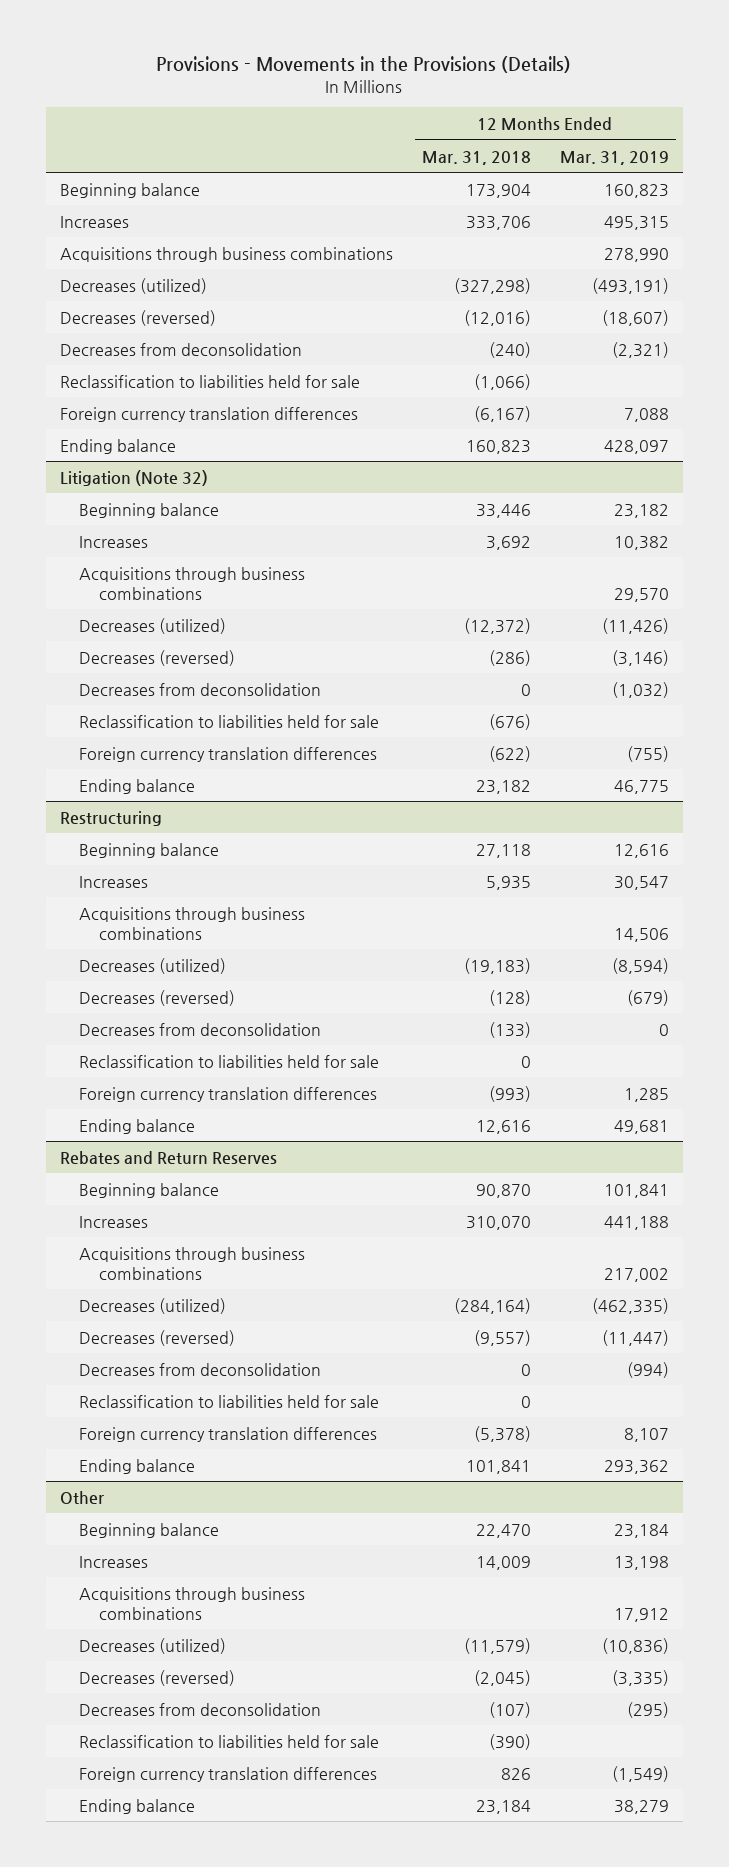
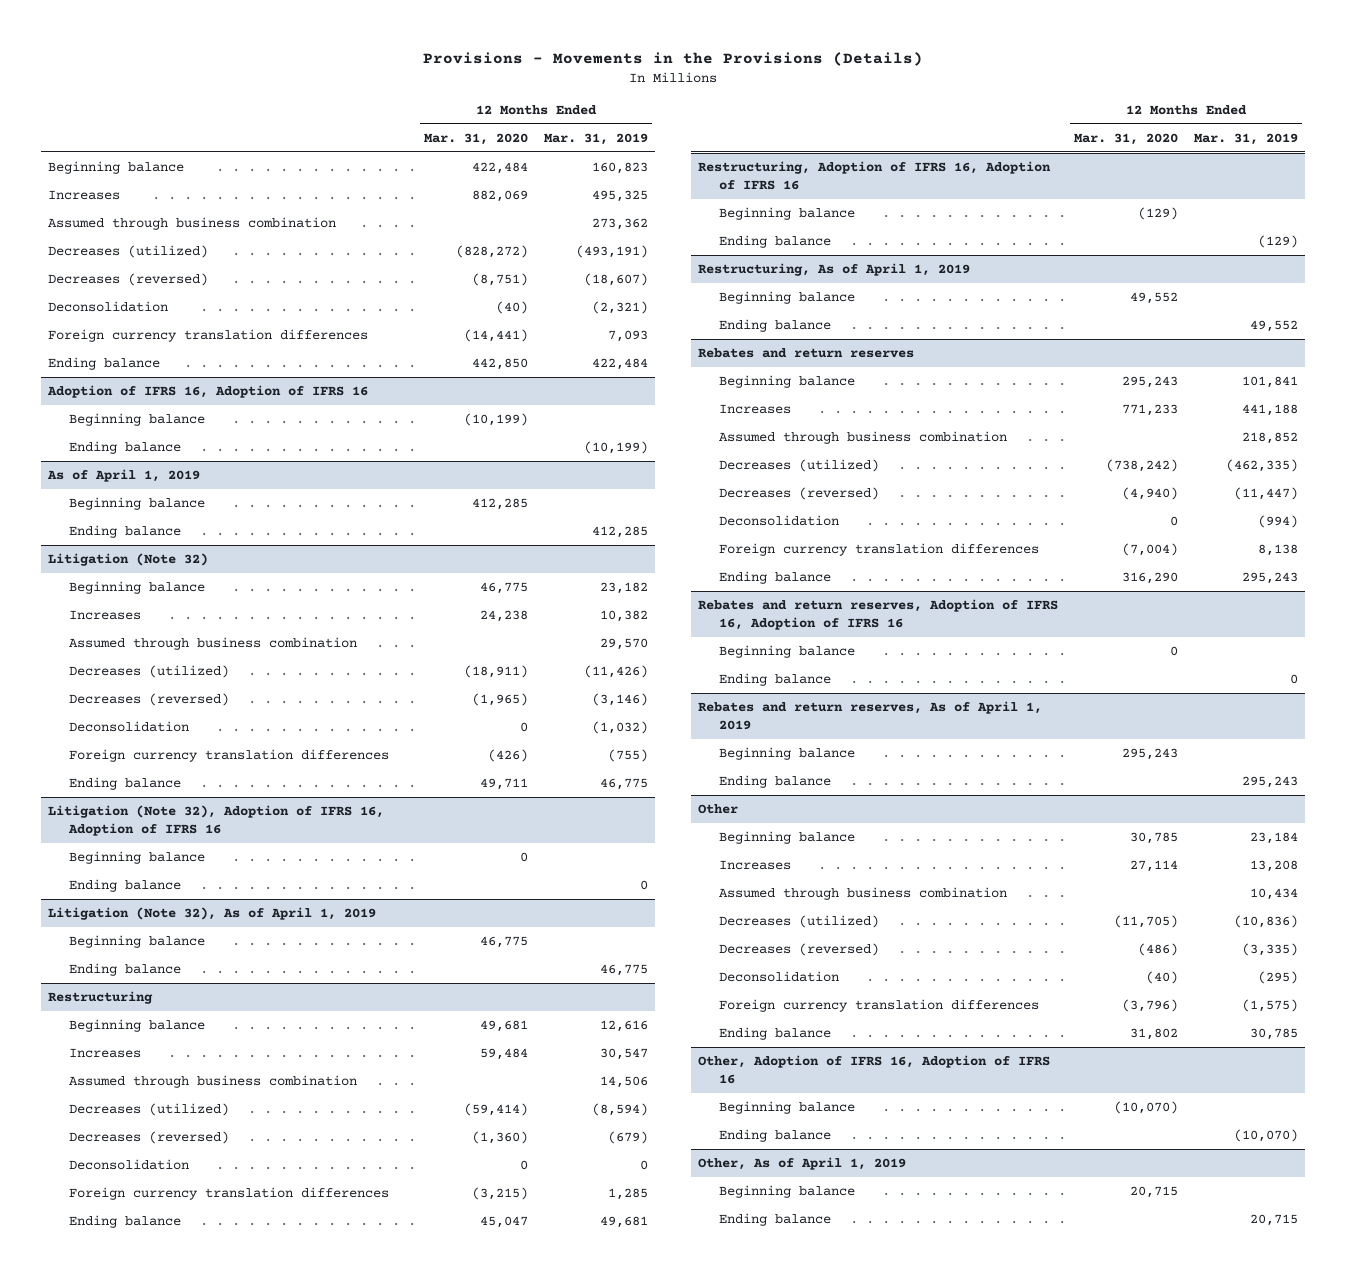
- | 12 Months Ended Mar. 31, 2018 | 12 Months Ended Mar. 31, 2019
+ | 12 Months Ended Mar. 31, 2020 | 12 Months Ended Mar. 31, 2019
- Increases | 333,706 | 495,315
- Acquisitions through business combinations | | 278,990
+ Increases | 882,069 | 495,325
+ Assumed through business combination | | 273,362
- Decreases from deconsolidation | (240) | (2,321)
- Reclassification to liabilities held for sale | (1,066) |
- Foreign currency translation differences | (6,167) | 7,088
- Ending balance | 160,823 | 428,097
+ Deconsolidation | (40) | (2,321)
+ Foreign currency translation differences | (14,441) | 7,093
+ Ending balance | 442,850 | 422,484
+ Adoption of IFRS 16, Adoption of IFRS 16
+ Beginning balance | (10,199) |
+ Ending balance | | (10,199)
+ As of April 1, 2019
+ Beginning balance | 412,285 |
+ Ending balance | | 412,285
@ Litigation (Note 32)
- Acquisitions through business combinations | | 29,570
+ Assumed through business combination | | 29,570
- Decreases from deconsolidation | 0 | (1,032)
- Reclassification to liabilities held for sale | (676) |
+ Deconsolidation | 0 | (1,032)
+ Litigation (Note 32), Adoption of IFRS 16, Adoption of IFRS 16
+ Beginning balance | 0 |
+ Ending balance | | 0
+ Litigation (Note 32), As of April 1, 2019
+ Beginning balance | 46,775 |
+ Ending balance | | 46,775
@ Restructuring
- Acquisitions through business combinations | | 14,506
+ Assumed through business combination | | 14,506
- Decreases from deconsolidation | (133) | 0
- Reclassification to liabilities held for sale | 0 |
+ Deconsolidation | 0 | 0
- Rebates and Return Reserves
+ Restructuring, Adoption of IFRS 16, Adoption of IFRS 16
+ Beginning balance | (129) |
+ Ending balance | | (129)
+ Restructuring, As of April 1, 2019
+ Beginning balance | 49,552 |
+ Ending balance | | 49,552
+ Rebates and return reserves
- Acquisitions through business combinations | | 217,002
+ Assumed through business combination | | 218,852
- Decreases from deconsolidation | 0 | (994)
- Reclassification to liabilities held for sale | 0 |
- Foreign currency translation differences | (5,378) | 8,107
- Ending balance | 101,841 | 293,362
+ Deconsolidation | 0 | (994)
+ Foreign currency translation differences | (7,004) | 8,138
+ Ending balance | 316,290 | 295,243
+ Rebates and return reserves, Adoption of IFRS 16, Adoption of IFRS 16
+ Beginning balance | 0 |
+ Ending balance | | 0
+ Rebates and return reserves, As of April 1, 2019
+ Beginning balance | 295,243 |
+ Ending balance | | 295,243
@ Other
- Increases | 14,009 | 13,198
- Acquisitions through business combinations | | 17,912
+ Increases | 27,114 | 13,208
+ Assumed through business combination | | 10,434
- Decreases from deconsolidation | (107) | (295)
- Reclassification to liabilities held for sale | (390) |
- Foreign currency translation differences | 826 | (1,549)
- Ending balance | 23,184 | 38,279
+ Deconsolidation | (40) | (295)
+ Foreign currency translation differences | (3,796) | (1,575)
+ Ending balance | 31,802 | 30,785
+ Other, Adoption of IFRS 16, Adoption of IFRS 16
+ Beginning balance | (10,070) |
+ Ending balance | | (10,070)
+ Other, As of April 1, 2019
+ Beginning balance | 20,715 |
+ Ending balance | | 20,715

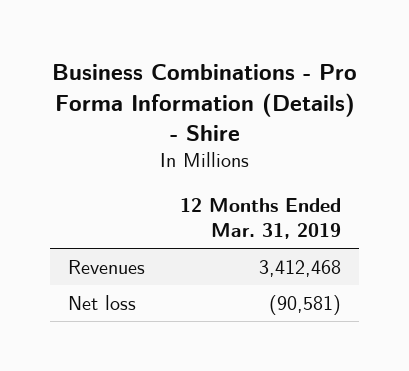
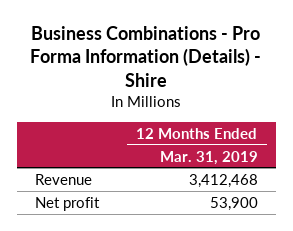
- Revenues | 3,412,468
- Net loss | (90,581)
+ Revenue | 3,412,468
+ Net profit | 53,900

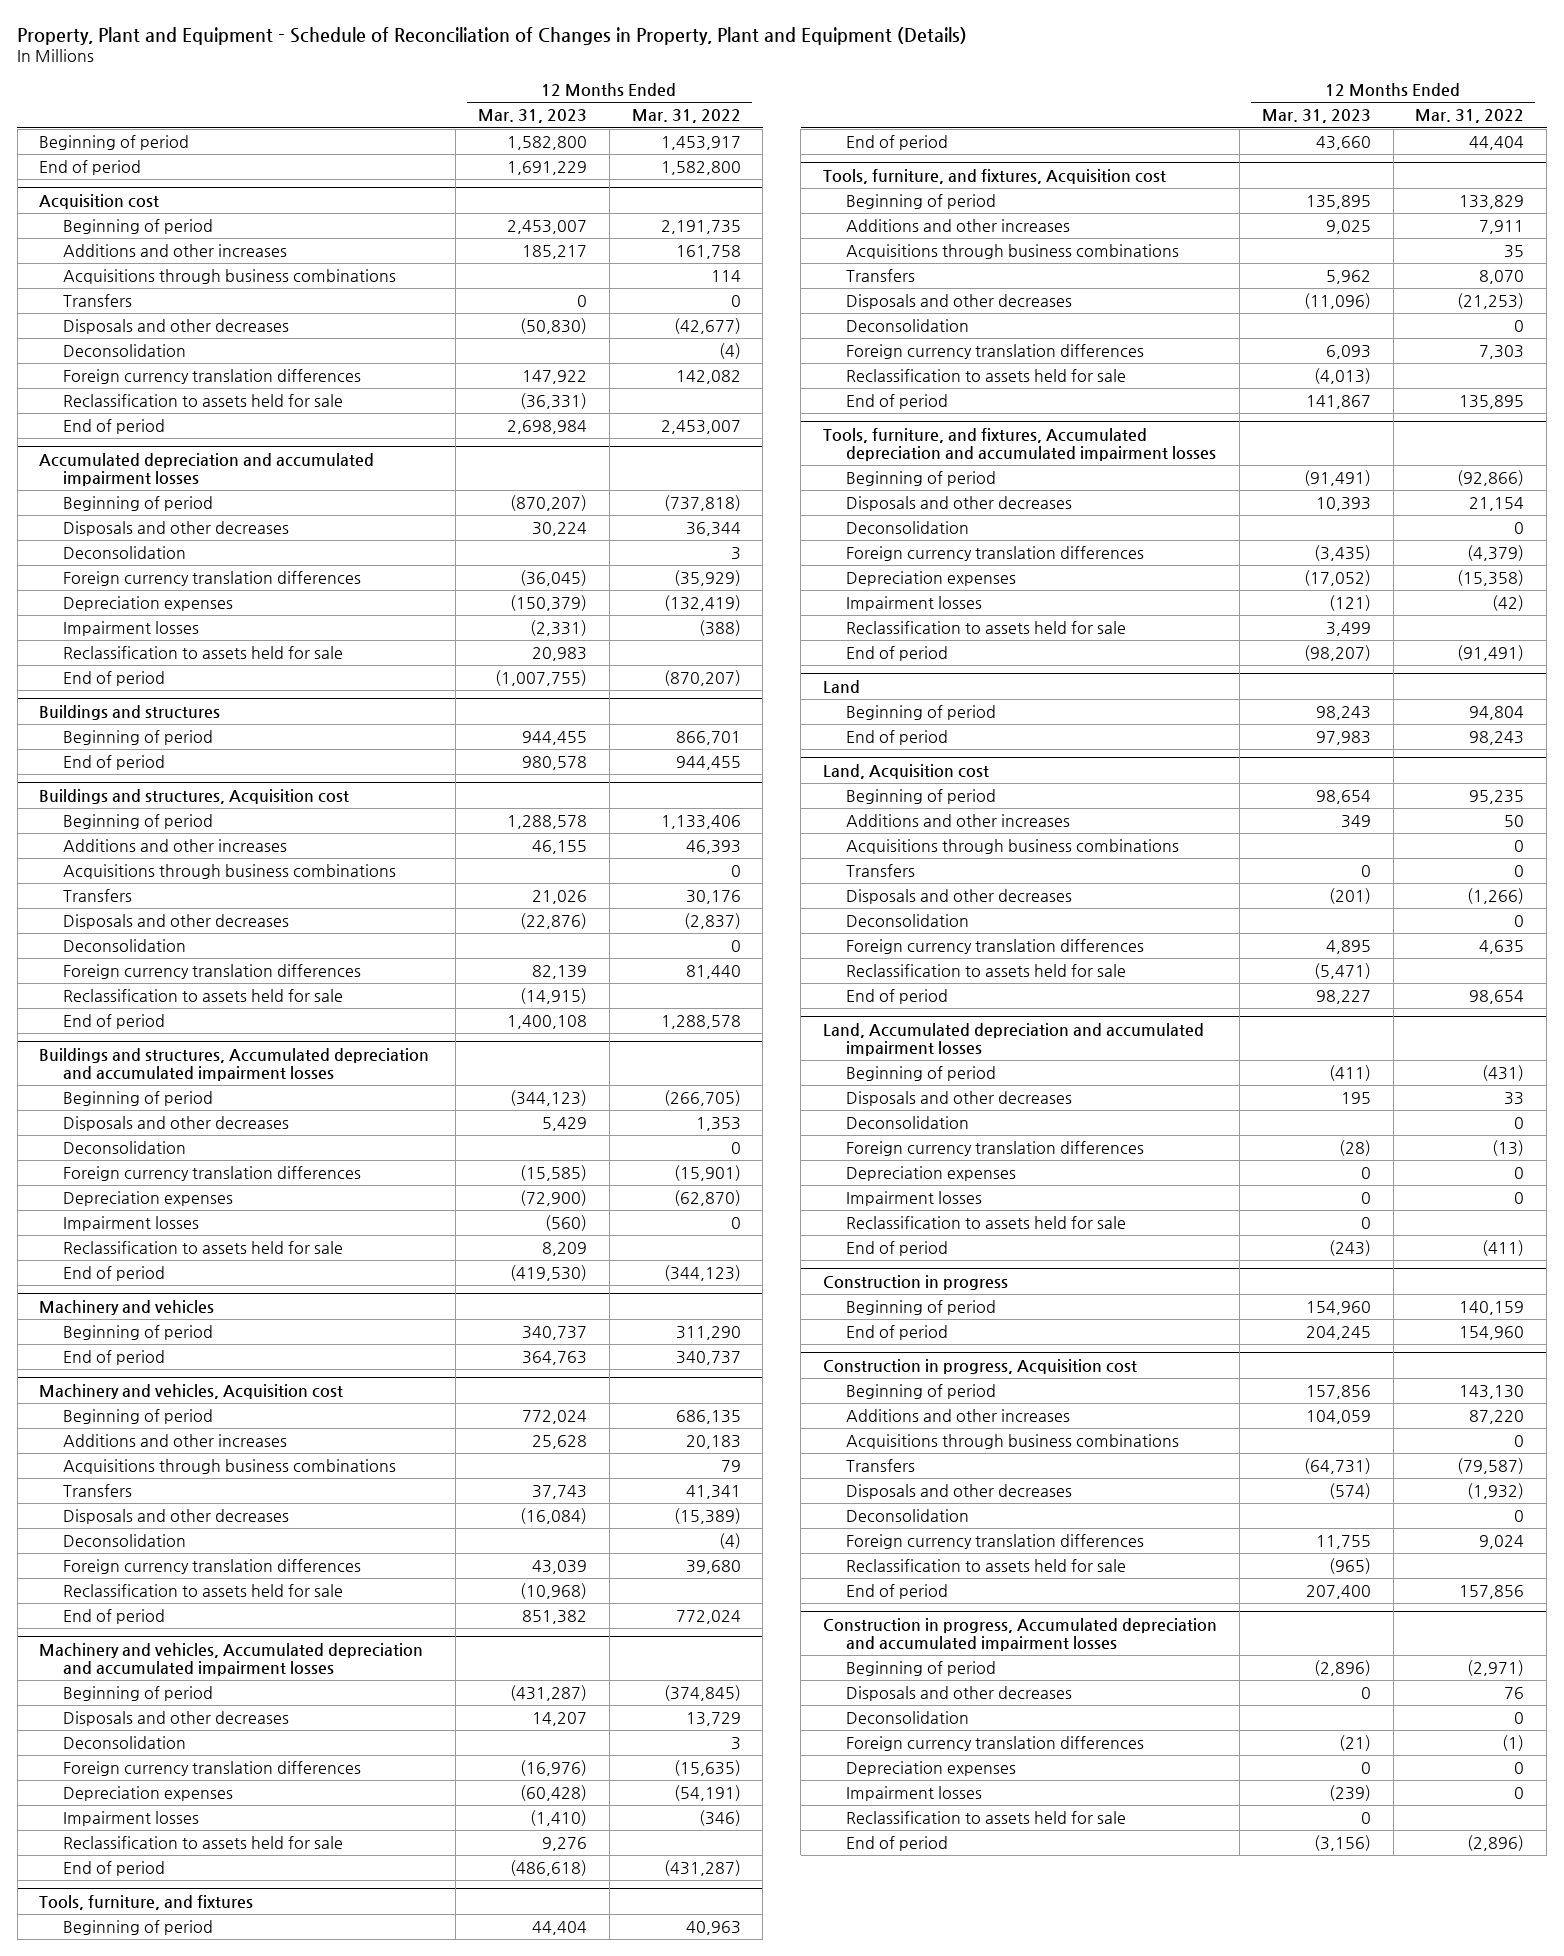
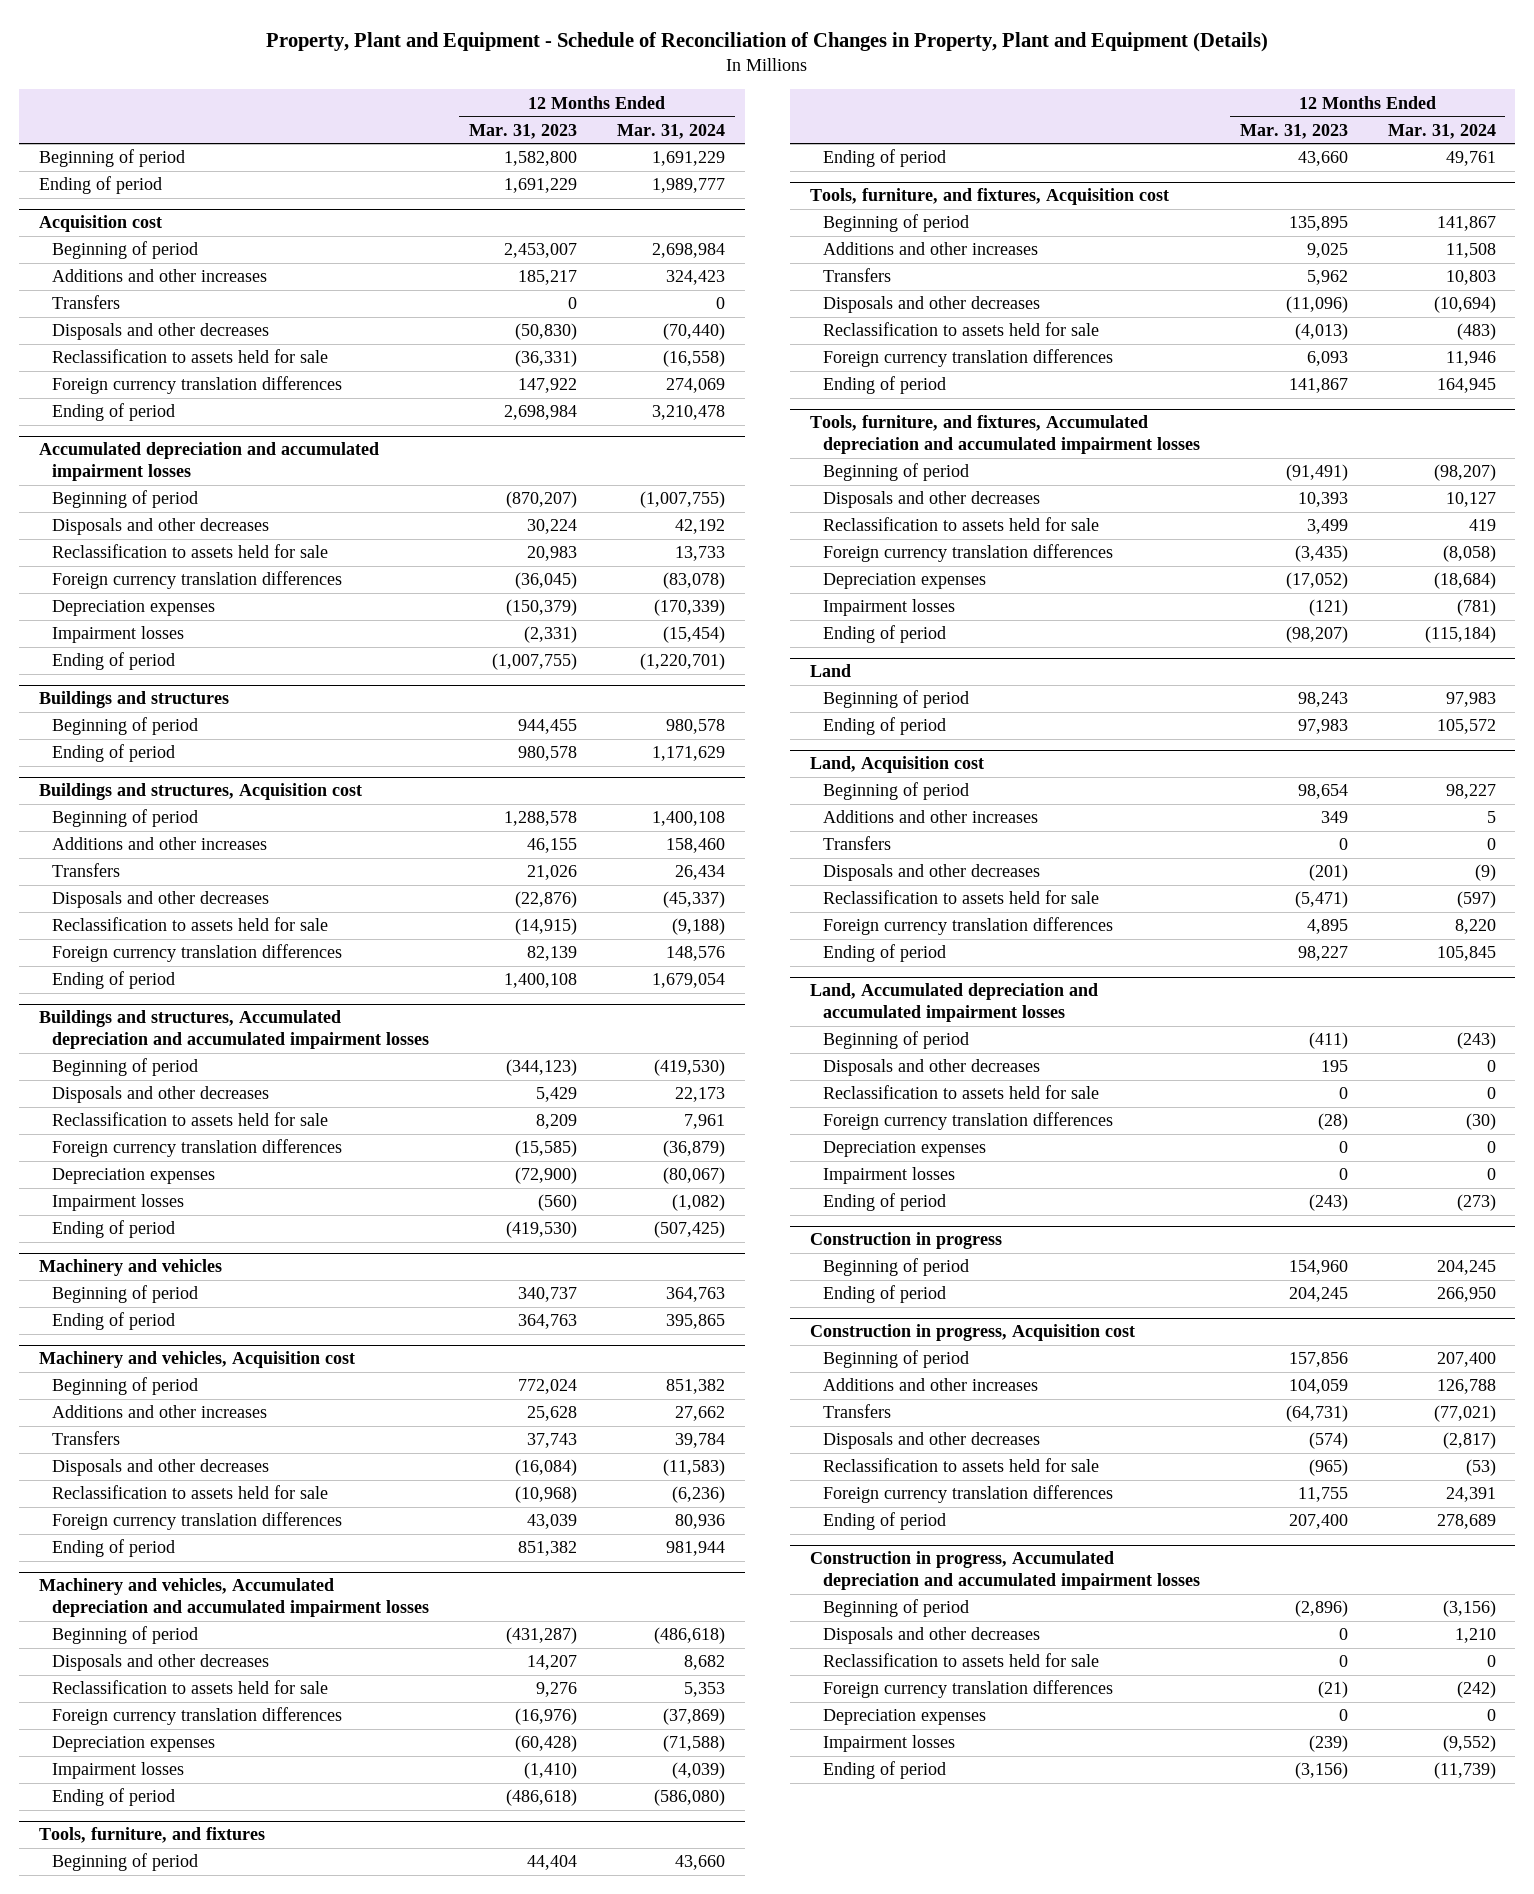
- | 12 Months Ended Mar. 31, 2023 | 12 Months Ended Mar. 31, 2022
+ | 12 Months Ended Mar. 31, 2023 | 12 Months Ended Mar. 31, 2024
- End of period | 1,691,229 | 1,582,800
+ Ending of period | 1,691,229 | 1,989,777
@ Acquisition cost
- Acquisitions through business combinations | | 114
- Deconsolidation | | (4)
- End of period | 2,698,984 | 2,453,007
moved down: Foreign currency translation differences | 147,922 | 274,069
+ Ending of period | 2,698,984 | 3,210,478
@ Accumulated depreciation and accumulated impairment losses
- Deconsolidation | | 3
moved up: Reclassification to assets held for sale | 20,983 | 13,733
- End of period | (1,007,755) | (870,207)
+ Ending of period | (1,007,755) | (1,220,701)
@ Buildings and structures
- End of period | 980,578 | 944,455
+ Ending of period | 980,578 | 1,171,629
@ Buildings and structures, Acquisition cost
- Acquisitions through business combinations | | 0
- Deconsolidation | | 0
- End of period | 1,400,108 | 1,288,578
moved down: Foreign currency translation differences | 82,139 | 148,576
+ Ending of period | 1,400,108 | 1,679,054
@ Buildings and structures, Accumulated depreciation and accumulated impairment losses
- Deconsolidation | | 0
moved up: Reclassification to assets held for sale | 8,209 | 7,961
- End of period | (419,530) | (344,123)
+ Ending of period | (419,530) | (507,425)
@ Machinery and vehicles
- End of period | 364,763 | 340,737
+ Ending of period | 364,763 | 395,865
@ Machinery and vehicles, Acquisition cost
- Acquisitions through business combinations | | 79
- Deconsolidation | | (4)
- End of period | 851,382 | 772,024
moved down: Foreign currency translation differences | 43,039 | 80,936
+ Ending of period | 851,382 | 981,944
@ Machinery and vehicles, Accumulated depreciation and accumulated impairment losses
- Deconsolidation | | 3
moved up: Reclassification to assets held for sale | 9,276 | 5,353
- End of period | (486,618) | (431,287)
+ Ending of period | (486,618) | (586,080)
@ Tools, furniture, and fixtures
- End of period | 43,660 | 44,404
+ Ending of period | 43,660 | 49,761
@ Tools, furniture, and fixtures, Acquisition cost
- Acquisitions through business combinations | | 35
- Deconsolidation | | 0
- End of period | 141,867 | 135,895
moved down: Foreign currency translation differences | 6,093 | 11,946
+ Ending of period | 141,867 | 164,945
@ Tools, furniture, and fixtures, Accumulated depreciation and accumulated impairment losses
- Deconsolidation | | 0
moved up: Reclassification to assets held for sale | 3,499 | 419
- End of period | (98,207) | (91,491)
+ Ending of period | (98,207) | (115,184)
@ Land
- End of period | 97,983 | 98,243
+ Ending of period | 97,983 | 105,572
@ Land, Acquisition cost
- Acquisitions through business combinations | | 0
- Deconsolidation | | 0
- End of period | 98,227 | 98,654
moved down: Foreign currency translation differences | 4,895 | 8,220
+ Ending of period | 98,227 | 105,845
@ Land, Accumulated depreciation and accumulated impairment losses
- Deconsolidation | | 0
moved up: Reclassification to assets held for sale | 0 | 0
- End of period | (243) | (411)
+ Ending of period | (243) | (273)
@ Construction in progress
- End of period | 204,245 | 154,960
+ Ending of period | 204,245 | 266,950
@ Construction in progress, Acquisition cost
- Acquisitions through business combinations | | 0
- Deconsolidation | | 0
- End of period | 207,400 | 157,856
moved down: Foreign currency translation differences | 11,755 | 24,391
+ Ending of period | 207,400 | 278,689
@ Construction in progress, Accumulated depreciation and accumulated impairment losses
- Deconsolidation | | 0
moved up: Reclassification to assets held for sale | 0 | 0
- End of period | (3,156) | (2,896)
+ Ending of period | (3,156) | (11,739)

